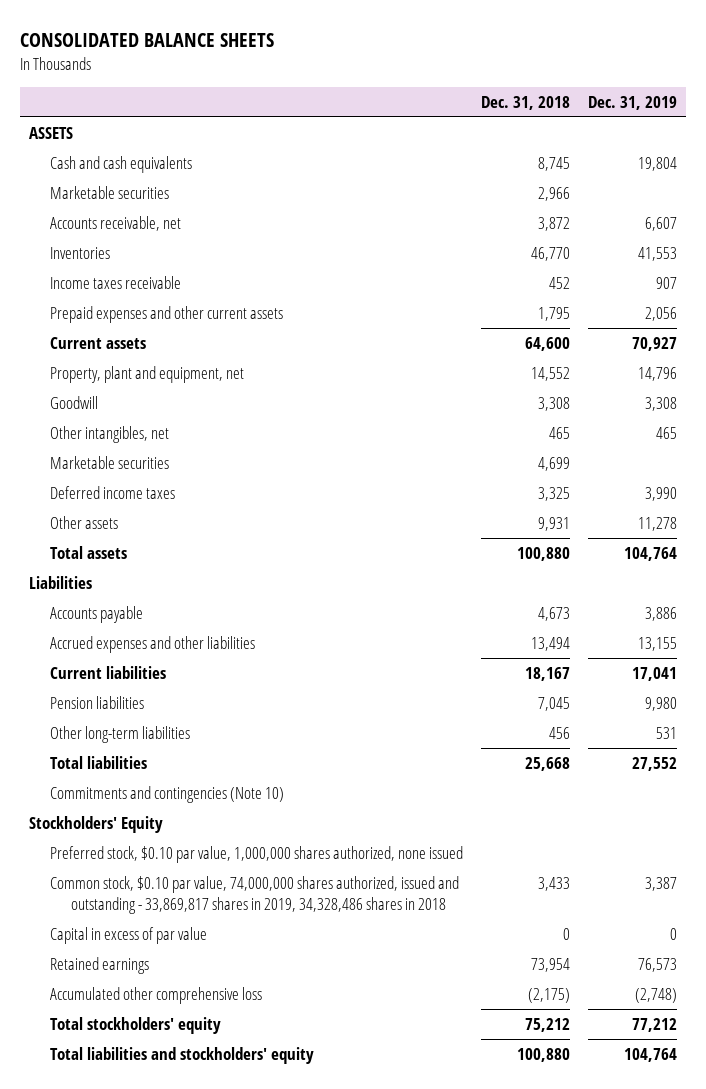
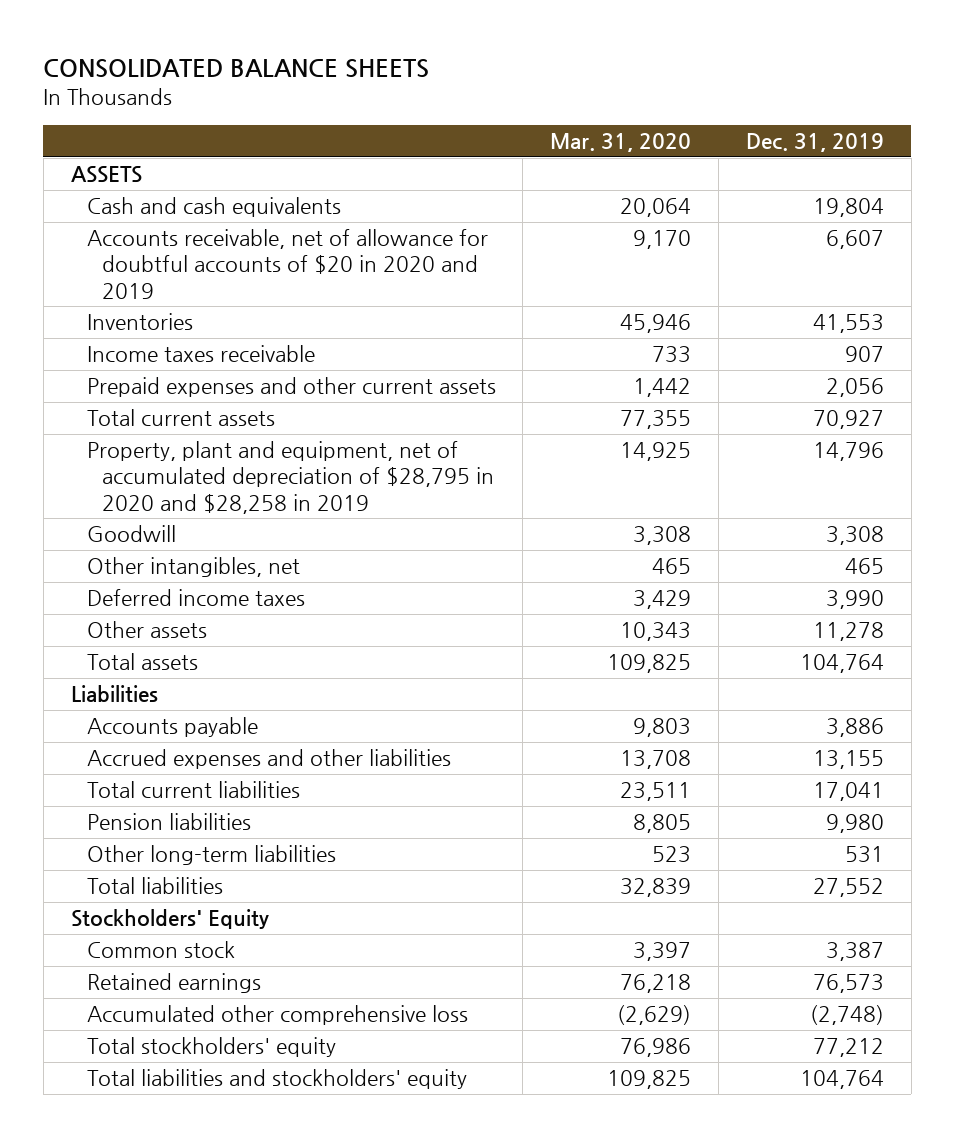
- | Dec. 31, 2018 | Dec. 31, 2019
+ | Mar. 31, 2020 | Dec. 31, 2019
- Marketable securities | 2,966 |
- Accounts receivable, net | 3,872 | 6,607
+ Accounts receivable, net of allowance for doubtful accounts of $20 in 2020 and 2019 | 9,170 | 6,607
- Current assets | 64,600 | 70,927
- Property, plant and equipment, net | 14,552 | 14,796
+ Total current assets | 77,355 | 70,927
+ Property, plant and equipment, net of accumulated depreciation of $28,795 in 2020 and $28,258 in 2019 | 14,925 | 14,796
- Marketable securities | 4,699 |
- Current liabilities | 18,167 | 17,041
+ Total current liabilities | 23,511 | 17,041
- Commitments and contingencies (Note 10)
- Preferred stock, $0.10 par value, 1,000,000 shares authorized, none issued
- Common stock, $0.10 par value, 74,000,000 shares authorized, issued and outstanding - 33,869,817 shares in 2019, 34,328,486 shares in 2018 | 3,433 | 3,387
- Capital in excess of par value | 0 | 0
+ Common stock | 3,397 | 3,387

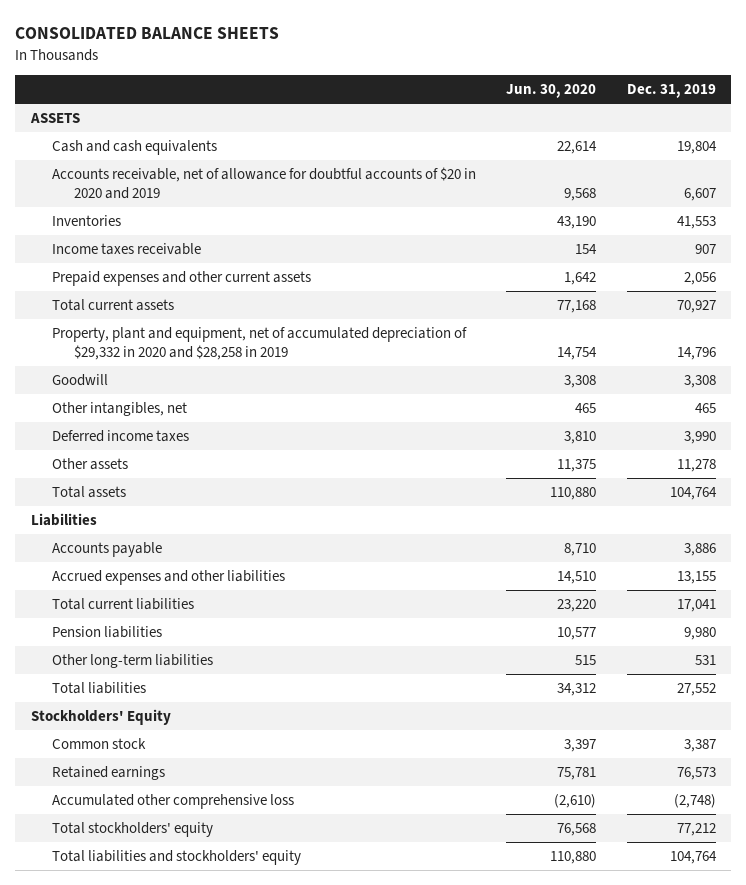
- | Mar. 31, 2020 | Dec. 31, 2019
+ | Jun. 30, 2020 | Dec. 31, 2019
- Property, plant and equipment, net of accumulated depreciation of $28,795 in 2020 and $28,258 in 2019 | 14,925 | 14,796
+ Property, plant and equipment, net of accumulated depreciation of $29,332 in 2020 and $28,258 in 2019 | 14,754 | 14,796

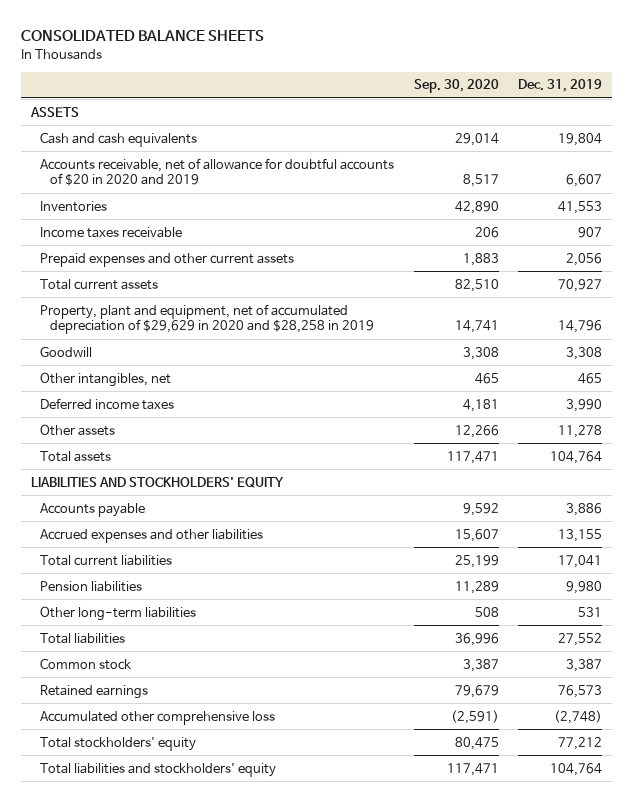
- | Jun. 30, 2020 | Dec. 31, 2019
+ | Sep. 30, 2020 | Dec. 31, 2019
- Property, plant and equipment, net of accumulated depreciation of $29,332 in 2020 and $28,258 in 2019 | 14,754 | 14,796
+ Property, plant and equipment, net of accumulated depreciation of $29,629 in 2020 and $28,258 in 2019 | 14,741 | 14,796
- Liabilities
+ LIABILITIES AND STOCKHOLDERS' EQUITY
- Stockholders' Equity

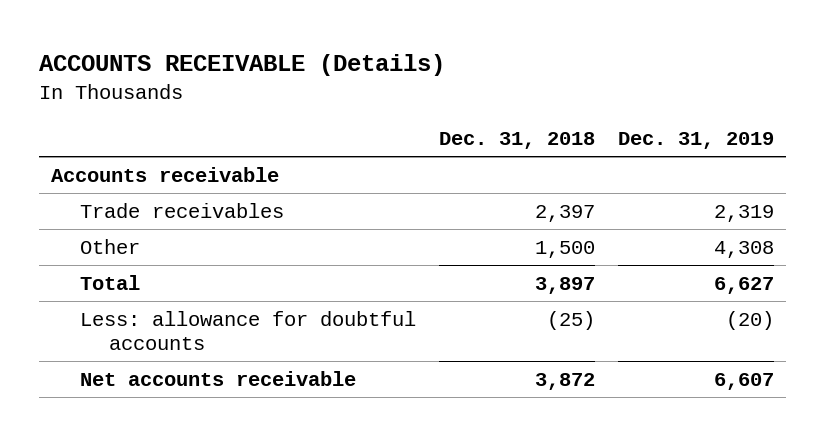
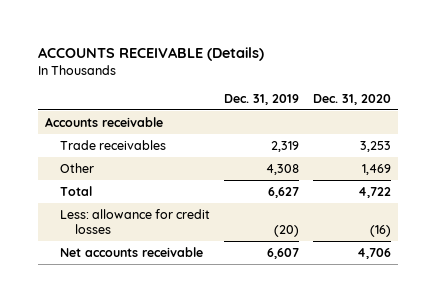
- | Dec. 31, 2018 | Dec. 31, 2019
+ | Dec. 31, 2019 | Dec. 31, 2020
- Less: allowance for doubtful accounts | (25) | (20)
+ Less: allowance for credit losses | (20) | (16)

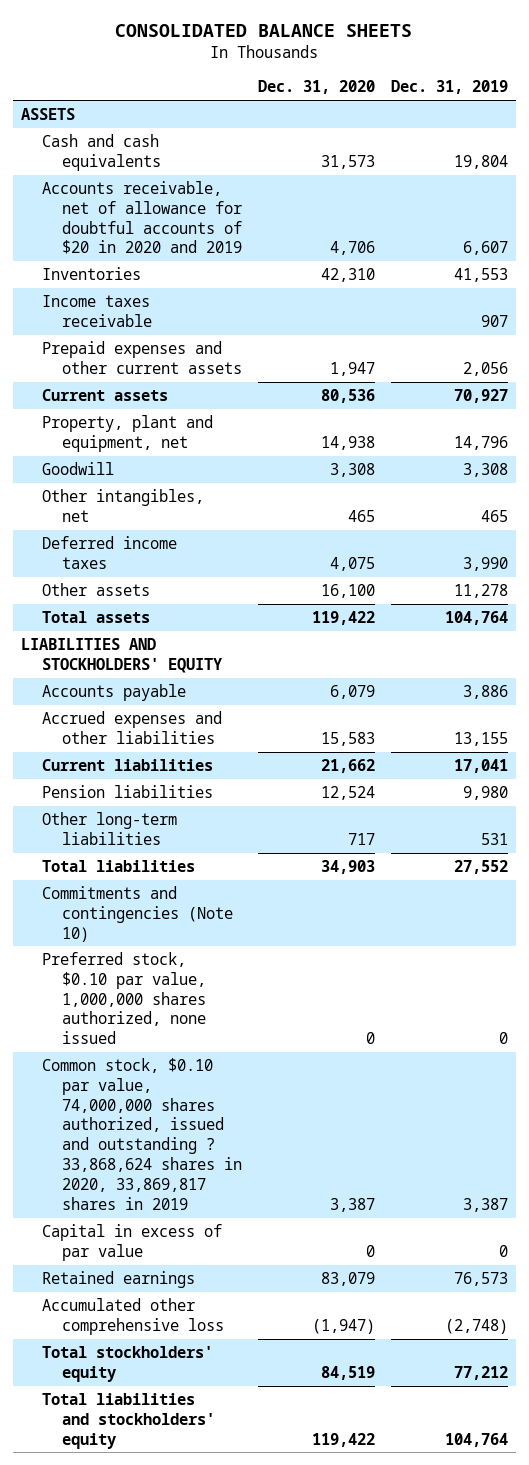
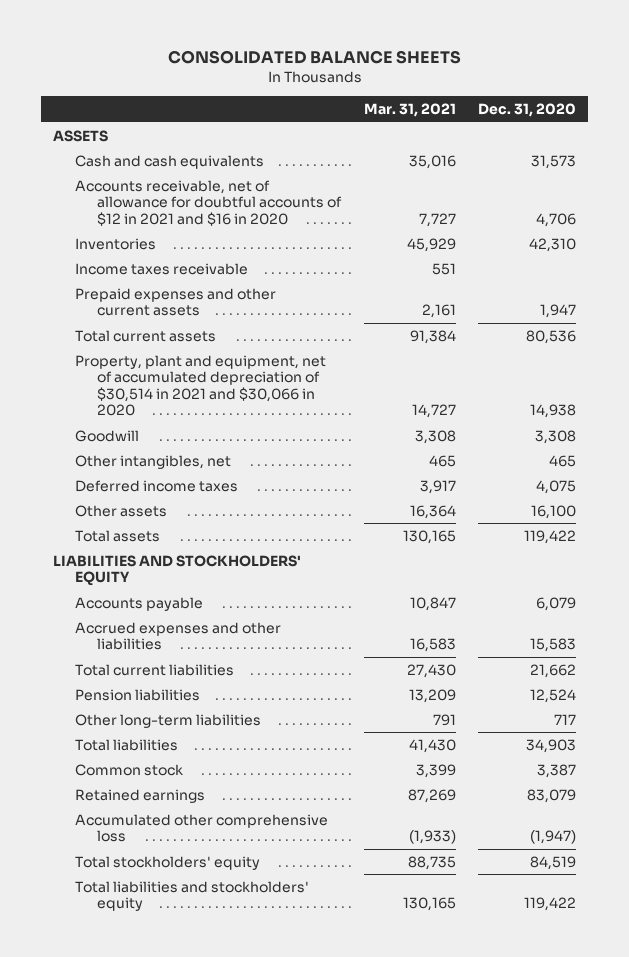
- | Dec. 31, 2020 | Dec. 31, 2019
+ | Mar. 31, 2021 | Dec. 31, 2020
- Accounts receivable, net of allowance for doubtful accounts of $20 in 2020 and 2019 | 4,706 | 6,607
+ Accounts receivable, net of allowance for doubtful accounts of $12 in 2021 and $16 in 2020 | 7,727 | 4,706
- Current assets | 80,536 | 70,927
- Property, plant and equipment, net | 14,938 | 14,796
+ Total current assets | 91,384 | 80,536
+ Property, plant and equipment, net of accumulated depreciation of $30,514 in 2021 and $30,066 in 2020 | 14,727 | 14,938
- Current liabilities | 21,662 | 17,041
+ Total current liabilities | 27,430 | 21,662
- Commitments and contingencies (Note 10)
- Preferred stock, $0.10 par value, 1,000,000 shares authorized, none issued | 0 | 0
- Common stock, $0.10 par value, 74,000,000 shares authorized, issued and outstanding ? 33,868,624 shares in 2020, 33,869,817 shares in 2019 | 3,387 | 3,387
- Capital in excess of par value | 0 | 0
+ Common stock | 3,399 | 3,387

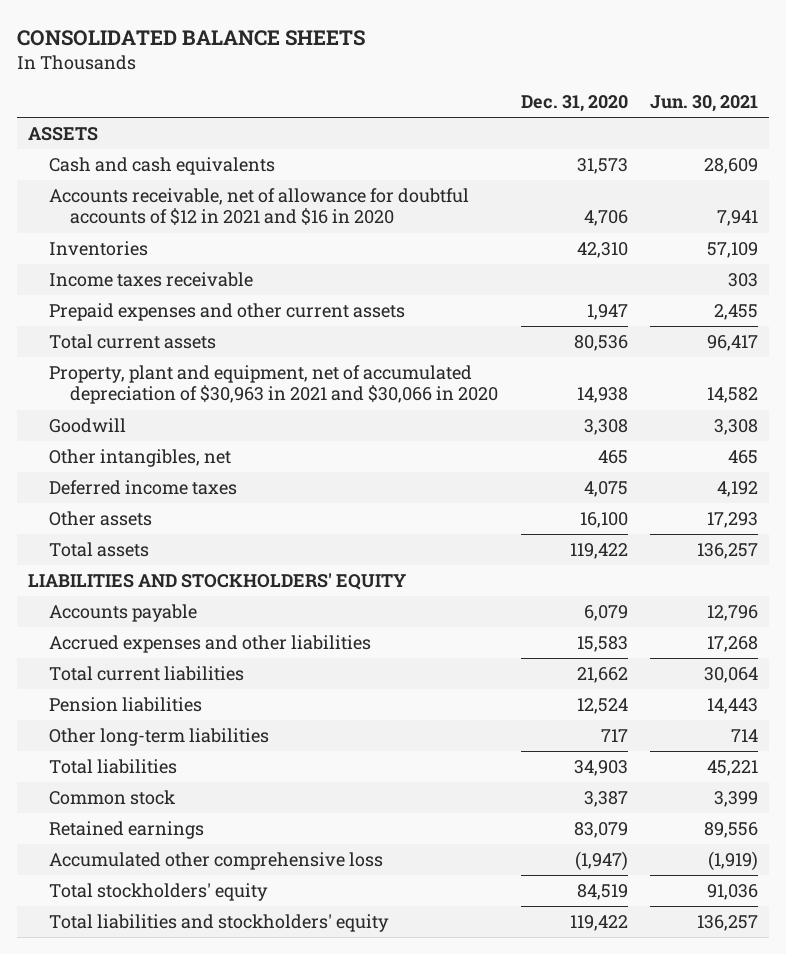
- | Mar. 31, 2021 | Dec. 31, 2020
+ | Dec. 31, 2020 | Jun. 30, 2021
- Property, plant and equipment, net of accumulated depreciation of $30,514 in 2021 and $30,066 in 2020 | 14,727 | 14,938
+ Property, plant and equipment, net of accumulated depreciation of $30,963 in 2021 and $30,066 in 2020 | 14,938 | 14,582

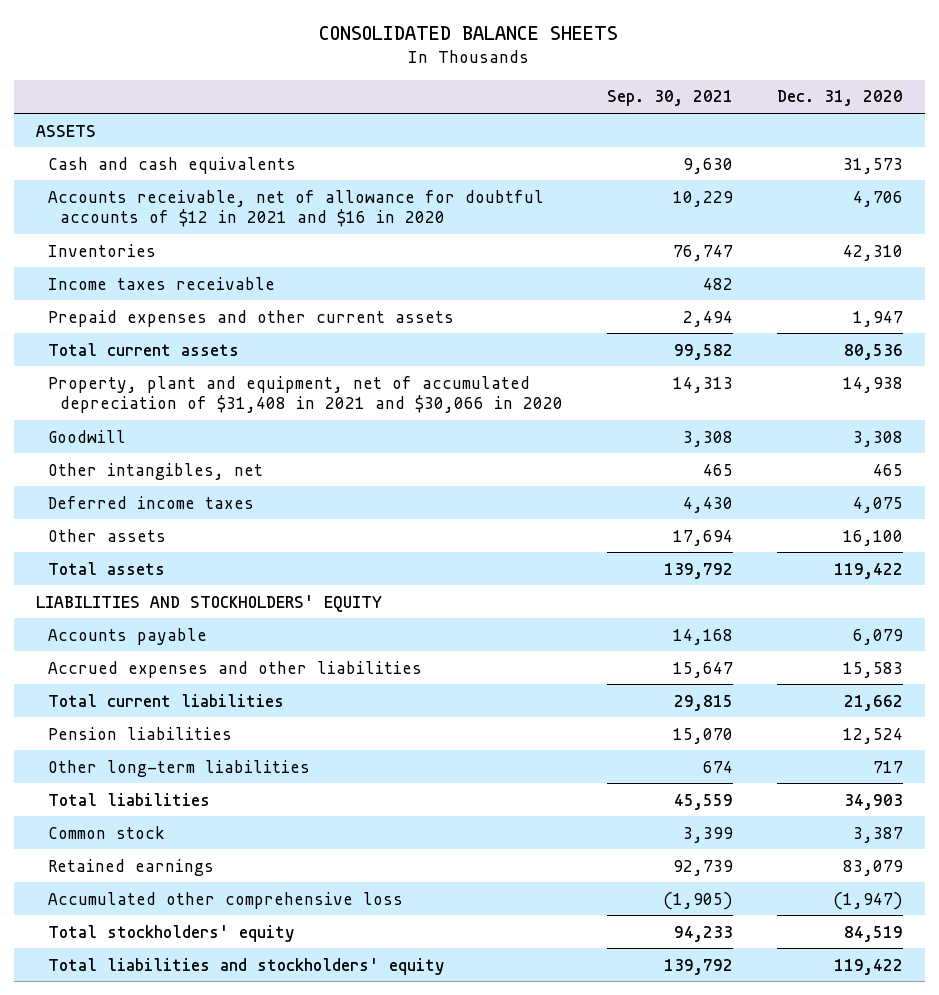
- | Dec. 31, 2020 | Jun. 30, 2021
+ | Sep. 30, 2021 | Dec. 31, 2020
- Property, plant and equipment, net of accumulated depreciation of $30,963 in 2021 and $30,066 in 2020 | 14,938 | 14,582
+ Property, plant and equipment, net of accumulated depreciation of $31,408 in 2021 and $30,066 in 2020 | 14,313 | 14,938

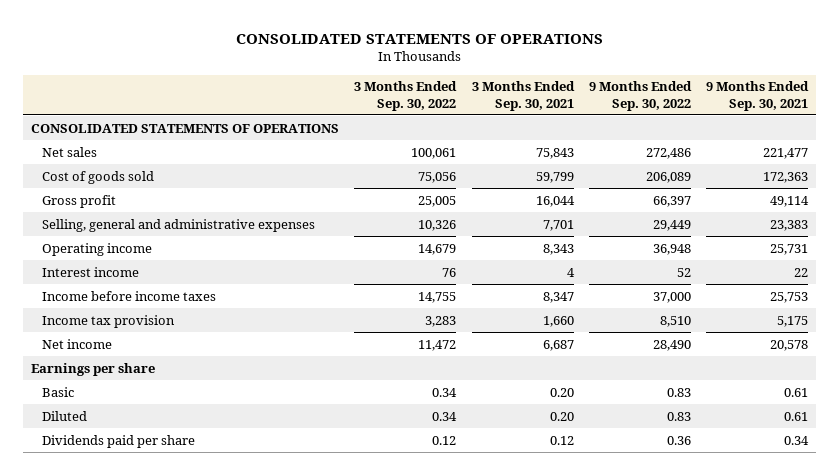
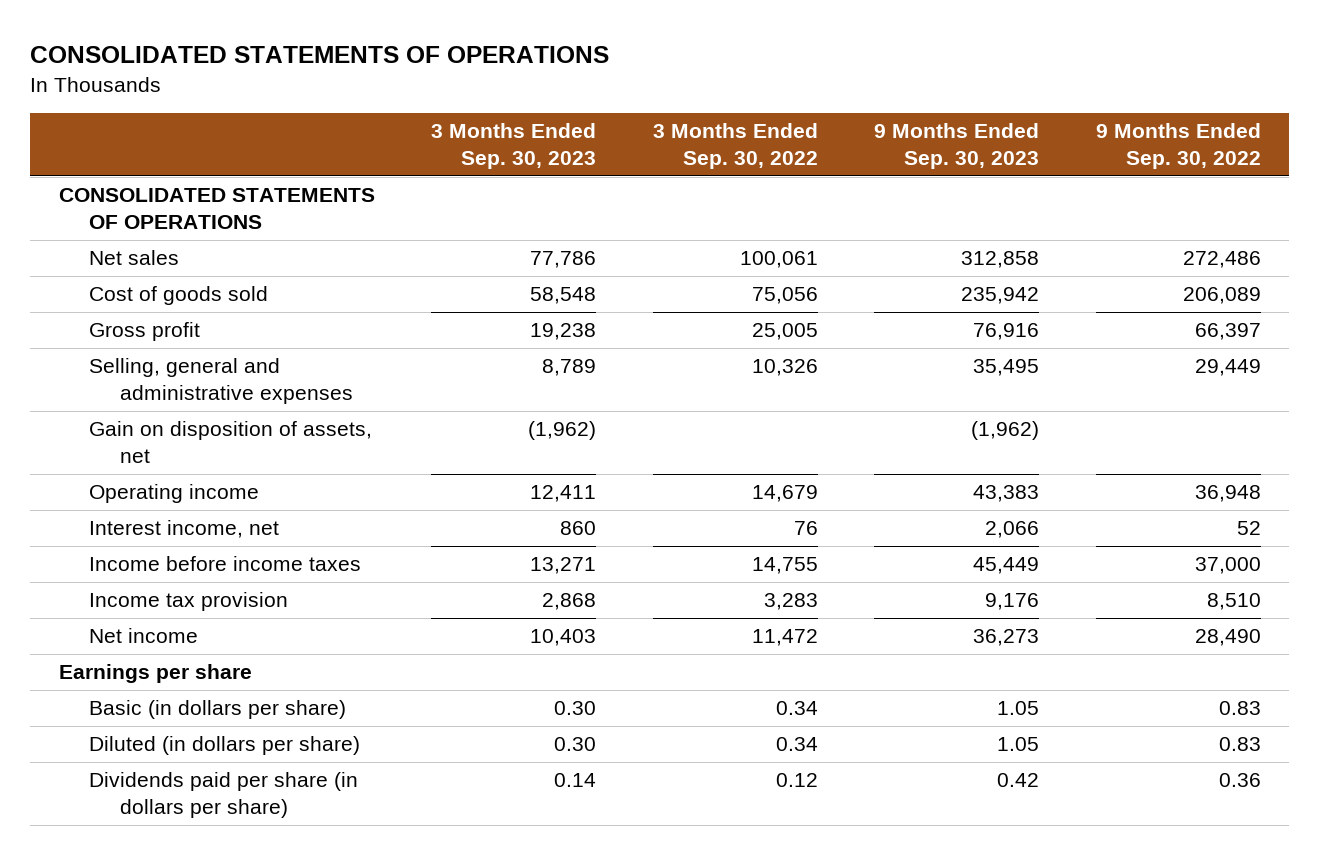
- | 3 Months Ended Sep. 30, 2022 | 3 Months Ended Sep. 30, 2021 | 9 Months Ended Sep. 30, 2022 | 9 Months Ended Sep. 30, 2021
+ | 3 Months Ended Sep. 30, 2023 | 3 Months Ended Sep. 30, 2022 | 9 Months Ended Sep. 30, 2023 | 9 Months Ended Sep. 30, 2022
+ Gain on disposition of assets, net | (1,962) | | (1,962) |
- Interest income | 76 | 4 | 52 | 22
+ Interest income, net | 860 | 76 | 2,066 | 52
- Basic | 0.34 | 0.20 | 0.83 | 0.61
- Diluted | 0.34 | 0.20 | 0.83 | 0.61
- Dividends paid per share | 0.12 | 0.12 | 0.36 | 0.34
+ Basic (in dollars per share) | 0.30 | 0.34 | 1.05 | 0.83
+ Diluted (in dollars per share) | 0.30 | 0.34 | 1.05 | 0.83
+ Dividends paid per share (in dollars per share) | 0.14 | 0.12 | 0.42 | 0.36

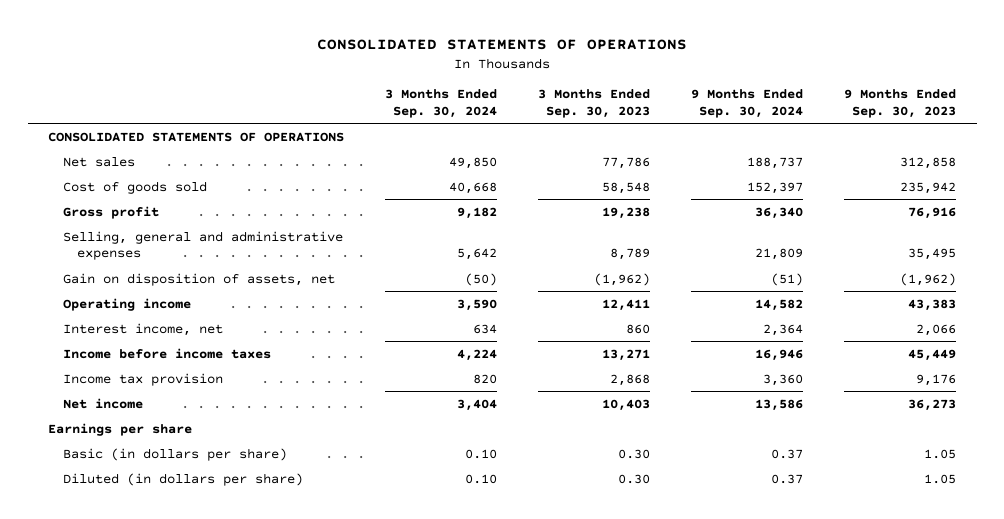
- | 3 Months Ended Sep. 30, 2023 | 3 Months Ended Sep. 30, 2022 | 9 Months Ended Sep. 30, 2023 | 9 Months Ended Sep. 30, 2022
+ | 3 Months Ended Sep. 30, 2024 | 3 Months Ended Sep. 30, 2023 | 9 Months Ended Sep. 30, 2024 | 9 Months Ended Sep. 30, 2023
- Dividends paid per share (in dollars per share) | 0.14 | 0.12 | 0.42 | 0.36

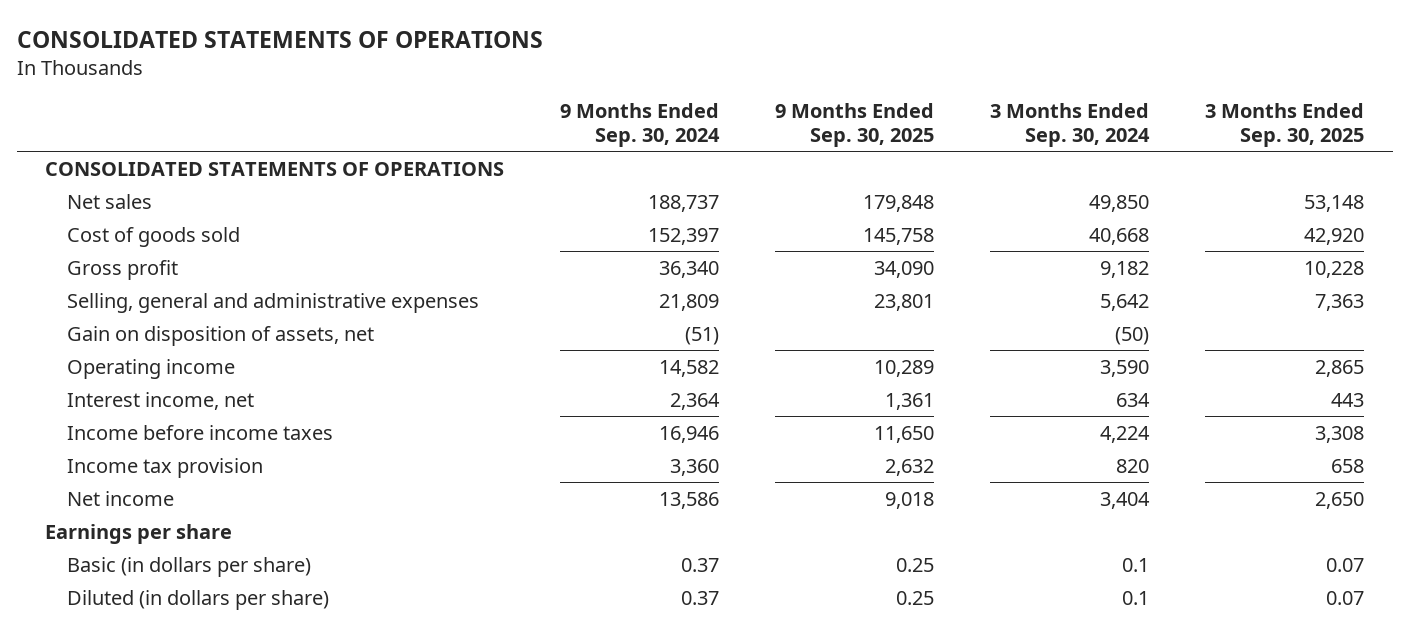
- | 3 Months Ended Sep. 30, 2024 | 3 Months Ended Sep. 30, 2023 | 9 Months Ended Sep. 30, 2024 | 9 Months Ended Sep. 30, 2023
+ | 9 Months Ended Sep. 30, 2024 | 9 Months Ended Sep. 30, 2025 | 3 Months Ended Sep. 30, 2024 | 3 Months Ended Sep. 30, 2025
- Basic (in dollars per share) | 0.10 | 0.30 | 0.37 | 1.05
- Diluted (in dollars per share) | 0.10 | 0.30 | 0.37 | 1.05
+ Basic (in dollars per share) | 0.37 | 0.25 | 0.1 | 0.07
+ Diluted (in dollars per share) | 0.37 | 0.25 | 0.1 | 0.07

